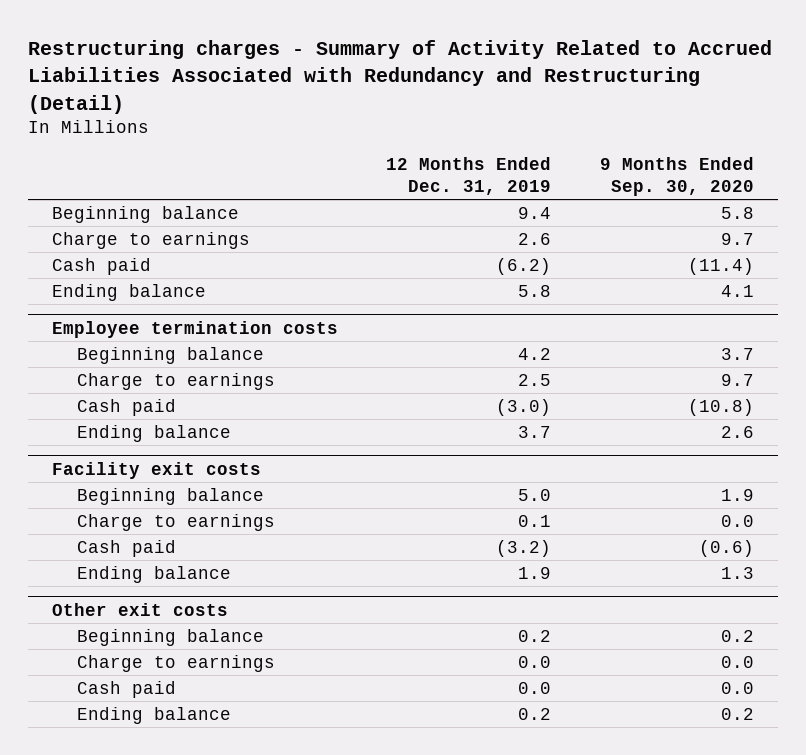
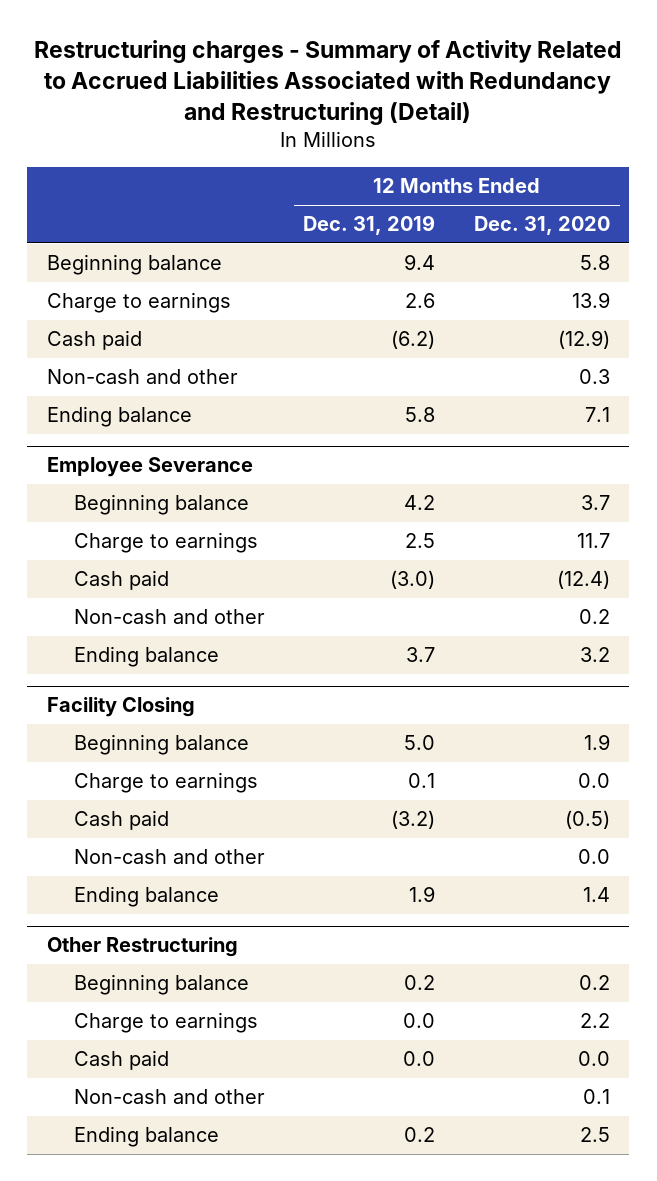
- | 12 Months Ended Dec. 31, 2019 | 9 Months Ended Sep. 30, 2020
+ | 12 Months Ended Dec. 31, 2019 | 12 Months Ended Dec. 31, 2020
+ Non-cash and other | | 0.3
- Employee termination costs
+ Employee Severance
+ Non-cash and other | | 0.2
- Facility exit costs
+ Facility Closing
+ Non-cash and other | | 0.0
- Other exit costs
+ Other Restructuring
+ Non-cash and other | | 0.1

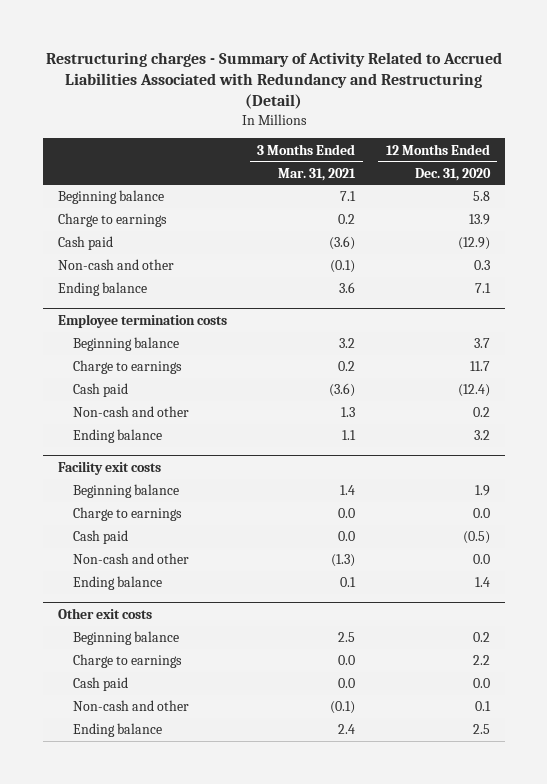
- | 12 Months Ended Dec. 31, 2019 | 12 Months Ended Dec. 31, 2020
+ | 3 Months Ended Mar. 31, 2021 | 12 Months Ended Dec. 31, 2020
- Employee Severance
+ Employee termination costs
- Facility Closing
+ Facility exit costs
- Other Restructuring
+ Other exit costs

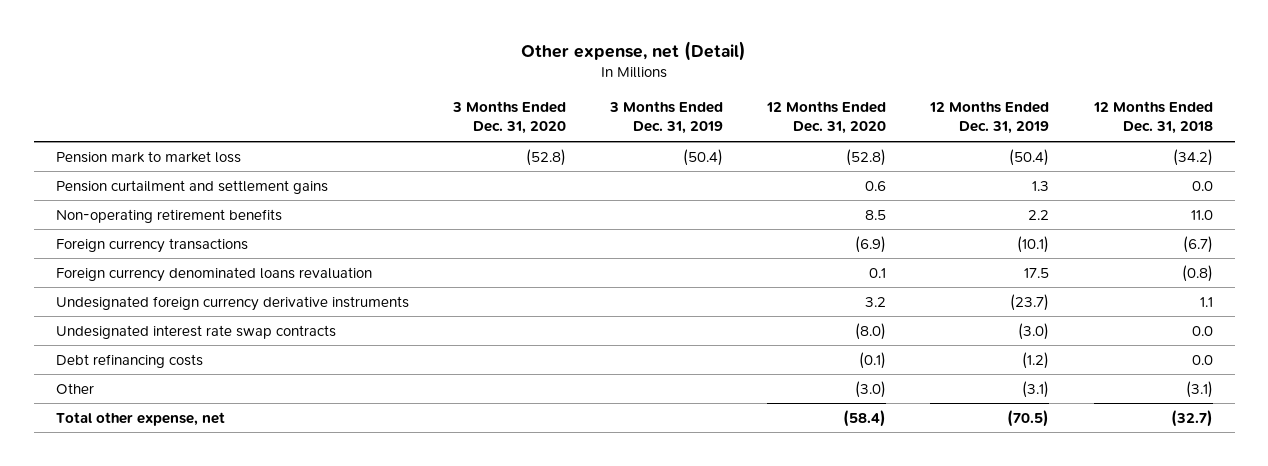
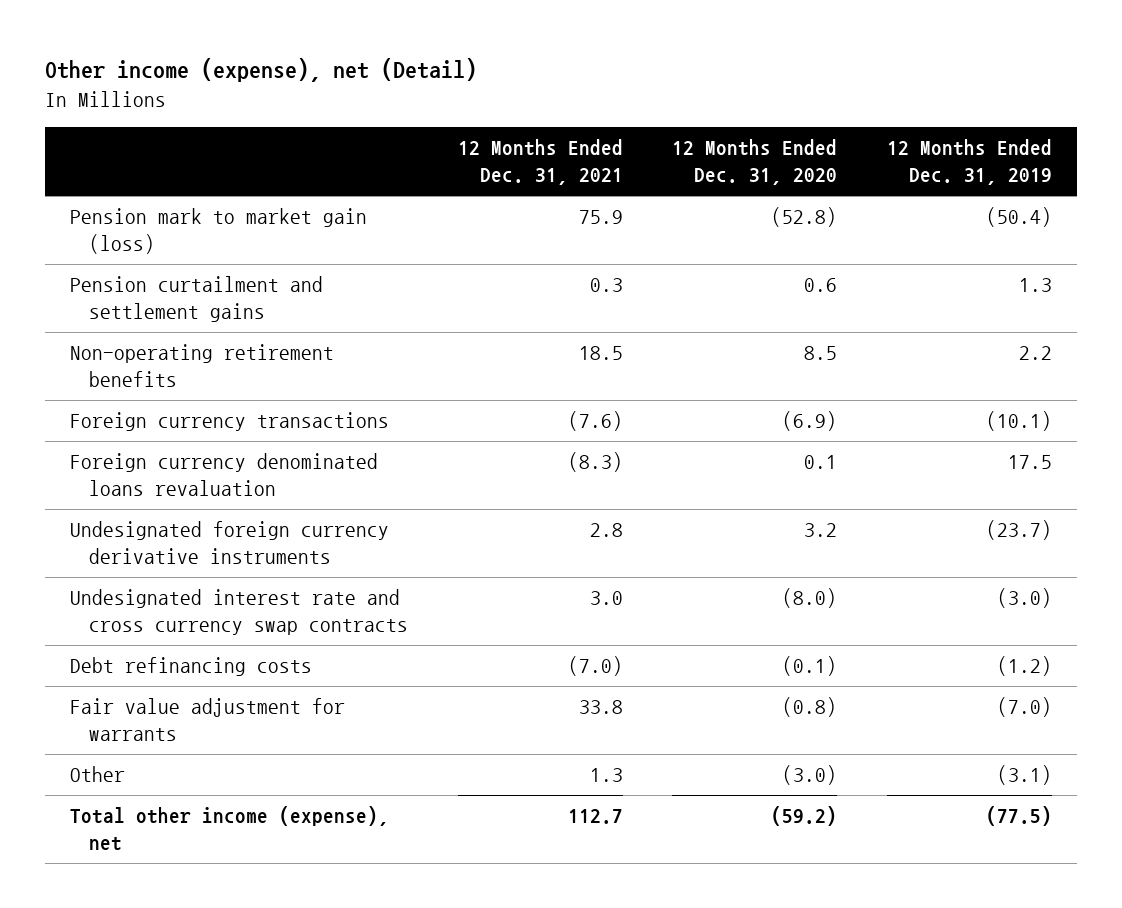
- Other expense, net (Detail)
+ Other income (expense), net (Detail)
- | 3 Months Ended Dec. 31, 2020 | 3 Months Ended Dec. 31, 2019 | 12 Months Ended Dec. 31, 2020 | 12 Months Ended Dec. 31, 2019 | 12 Months Ended Dec. 31, 2018
+ | 12 Months Ended Dec. 31, 2021 | 12 Months Ended Dec. 31, 2020 | 12 Months Ended Dec. 31, 2019
- Pension mark to market loss | (52.8) | (50.4) | (52.8) | (50.4) | (34.2)
+ Pension mark to market gain (loss) | 75.9 | (52.8) | (50.4)
- Undesignated interest rate swap contracts | | | (8.0) | (3.0) | 0.0
+ Undesignated interest rate and cross currency swap contracts | 3.0 | (8.0) | (3.0)
+ Fair value adjustment for warrants | 33.8 | (0.8) | (7.0)
- Total other expense, net | | | (58.4) | (70.5) | (32.7)
+ Total other income (expense), net | 112.7 | (59.2) | (77.5)

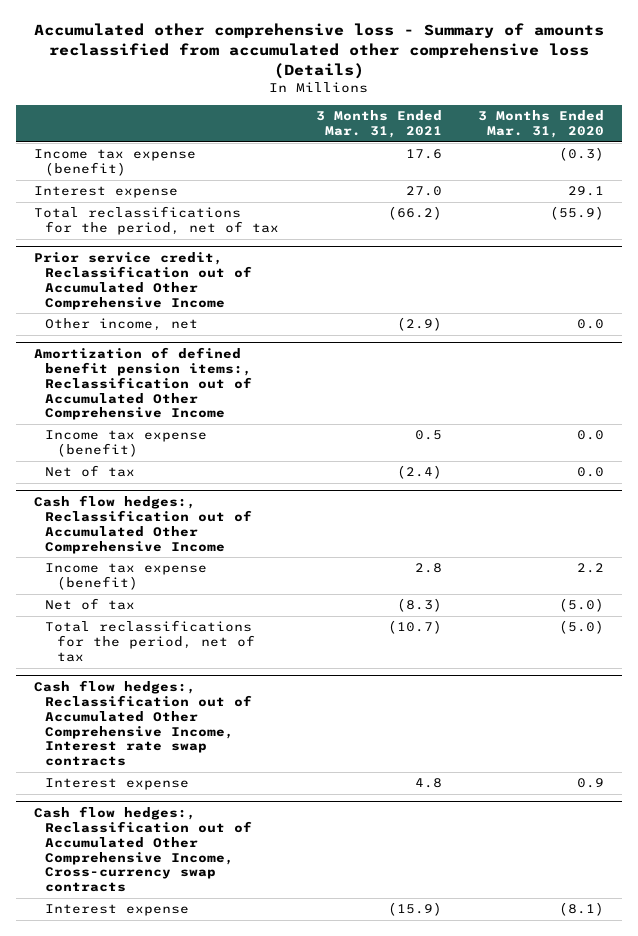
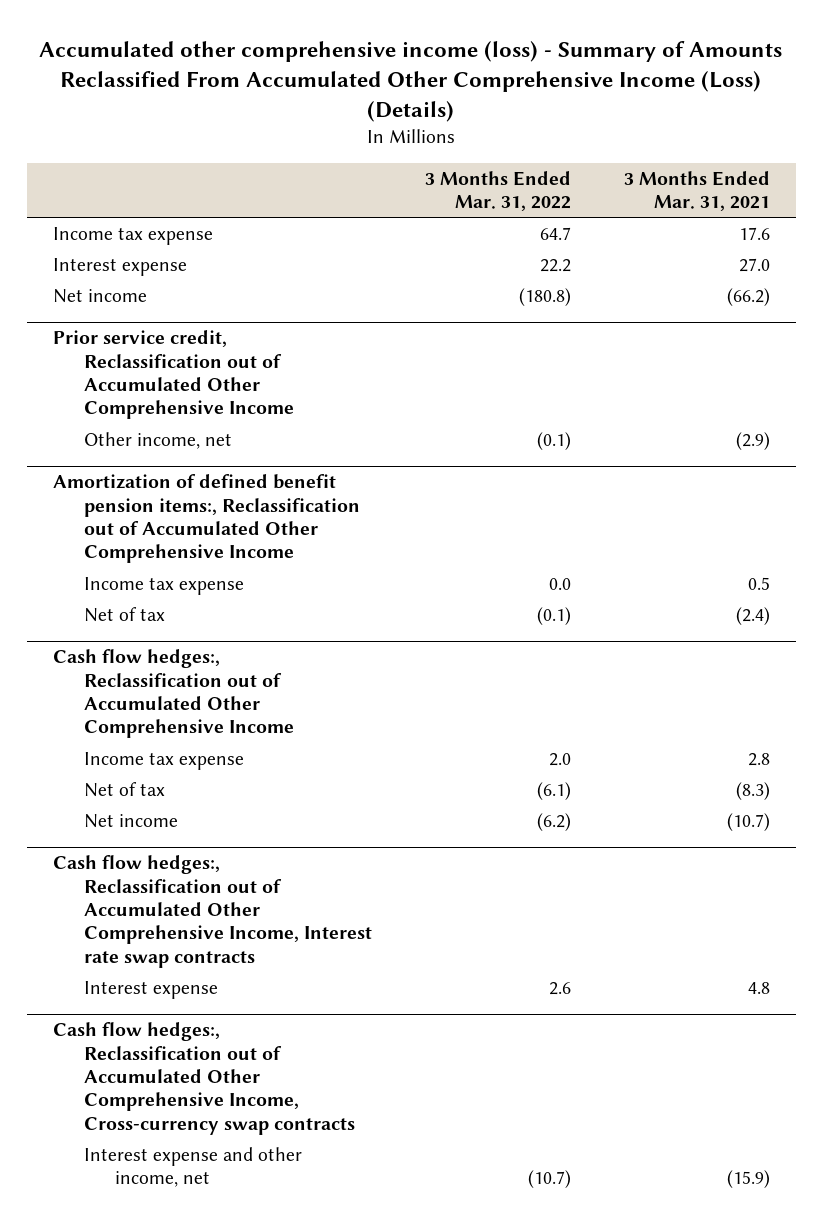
- Accumulated other comprehensive loss - Summary of amounts reclassified from accumulated other comprehensive loss (Details)
+ Accumulated other comprehensive income (loss) - Summary of Amounts Reclassified From Accumulated Other Comprehensive Income (Loss) (Details)
- | 3 Months Ended Mar. 31, 2021 | 3 Months Ended Mar. 31, 2020
+ | 3 Months Ended Mar. 31, 2022 | 3 Months Ended Mar. 31, 2021
- Income tax expense (benefit) | 17.6 | (0.3)
+ Income tax expense | 64.7 | 17.6
- Total reclassifications for the period, net of tax | (66.2) | (55.9)
+ Net income | (180.8) | (66.2)
@ Amortization of defined benefit pension items:, Reclassification out of Accumulated Other Comprehensive Income
- Income tax expense (benefit) | 0.5 | 0.0
+ Income tax expense | 0.0 | 0.5
@ Cash flow hedges:, Reclassification out of Accumulated Other Comprehensive Income
- Income tax expense (benefit) | 2.8 | 2.2
+ Income tax expense | 2.0 | 2.8
- Total reclassifications for the period, net of tax | (10.7) | (5.0)
+ Net income | (6.2) | (10.7)
@ Cash flow hedges:, Reclassification out of Accumulated Other Comprehensive Income, Cross-currency swap contracts
- Interest expense | (15.9) | (8.1)
+ Interest expense and other income, net | (10.7) | (15.9)

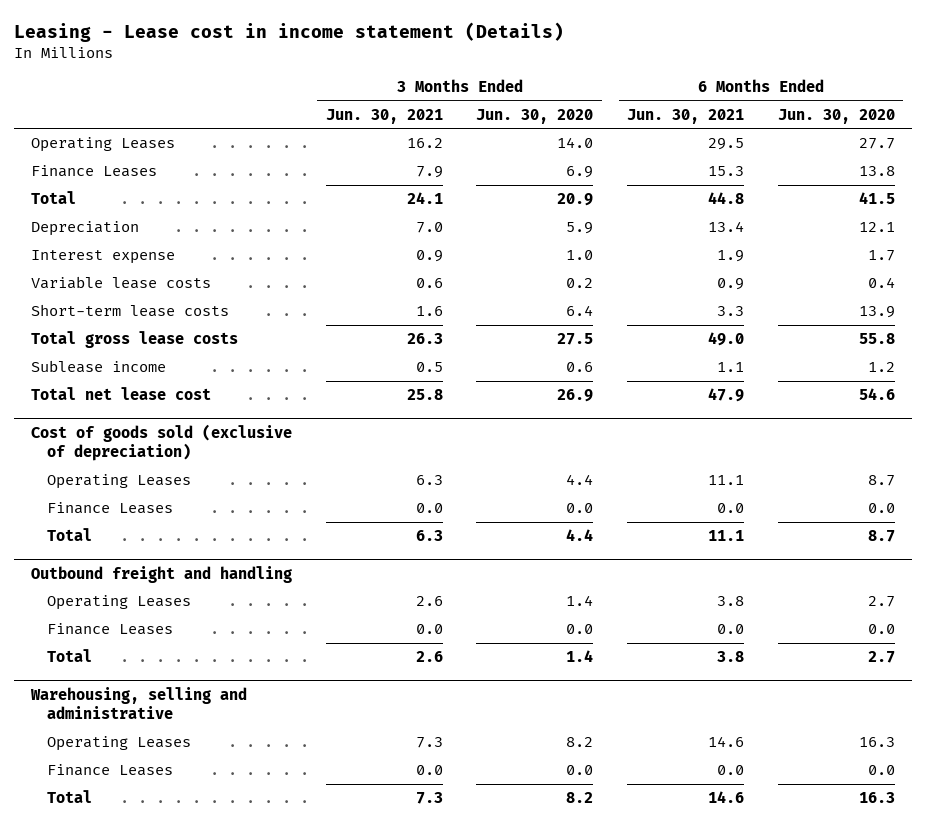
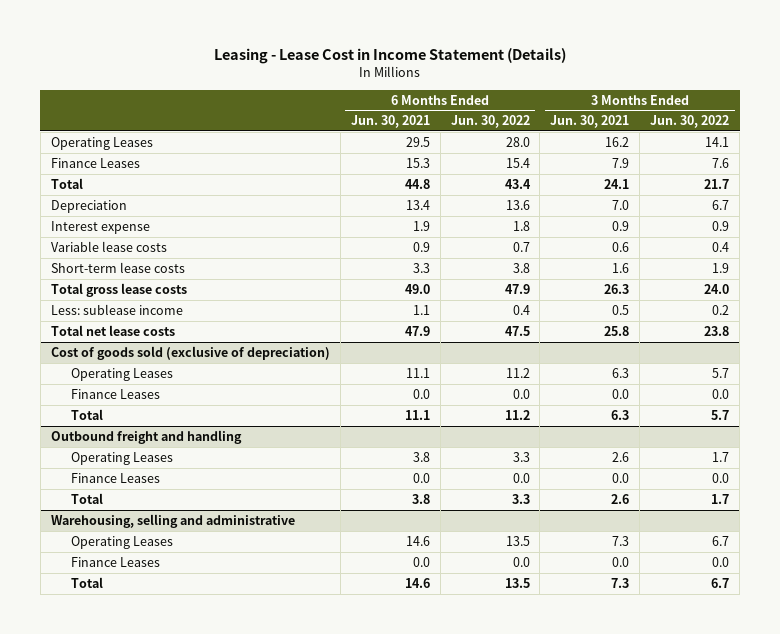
- Leasing - Lease cost in income statement (Details)
+ Leasing - Lease Cost in Income Statement (Details)
- | 3 Months Ended Jun. 30, 2021 | 3 Months Ended Jun. 30, 2020 | 6 Months Ended Jun. 30, 2021 | 6 Months Ended Jun. 30, 2020
+ | 6 Months Ended Jun. 30, 2021 | 6 Months Ended Jun. 30, 2022 | 3 Months Ended Jun. 30, 2021 | 3 Months Ended Jun. 30, 2022
- Sublease income | 0.5 | 0.6 | 1.1 | 1.2
- Total net lease cost | 25.8 | 26.9 | 47.9 | 54.6
+ Less: sublease income | 1.1 | 0.4 | 0.5 | 0.2
+ Total net lease costs | 47.9 | 47.5 | 25.8 | 23.8

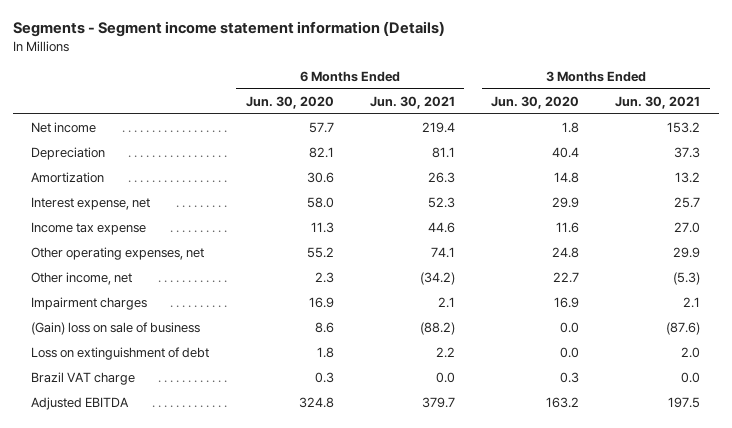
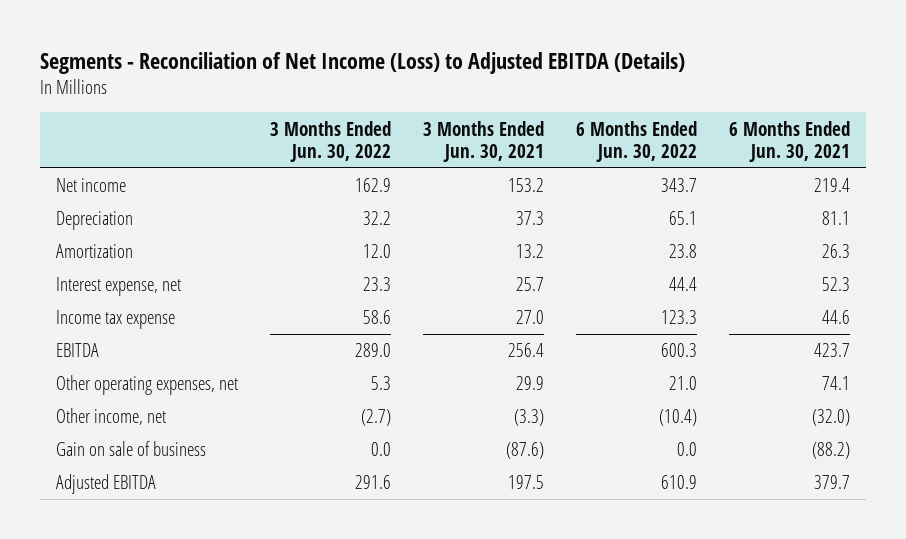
- Segments - Segment income statement information (Details)
+ Segments - Reconciliation of Net Income (Loss) to Adjusted EBITDA (Details)
- | 6 Months Ended Jun. 30, 2020 | 6 Months Ended Jun. 30, 2021 | 3 Months Ended Jun. 30, 2020 | 3 Months Ended Jun. 30, 2021
+ | 3 Months Ended Jun. 30, 2022 | 3 Months Ended Jun. 30, 2021 | 6 Months Ended Jun. 30, 2022 | 6 Months Ended Jun. 30, 2021
+ EBITDA | 289.0 | 256.4 | 600.3 | 423.7
- Other income, net | 2.3 | (34.2) | 22.7 | (5.3)
- Impairment charges | 16.9 | 2.1 | 16.9 | 2.1
- (Gain) loss on sale of business | 8.6 | (88.2) | 0.0 | (87.6)
- Loss on extinguishment of debt | 1.8 | 2.2 | 0.0 | 2.0
- Brazil VAT charge | 0.3 | 0.0 | 0.3 | 0.0
+ Other income, net | (2.7) | (3.3) | (10.4) | (32.0)
+ Gain on sale of business | 0.0 | (87.6) | 0.0 | (88.2)

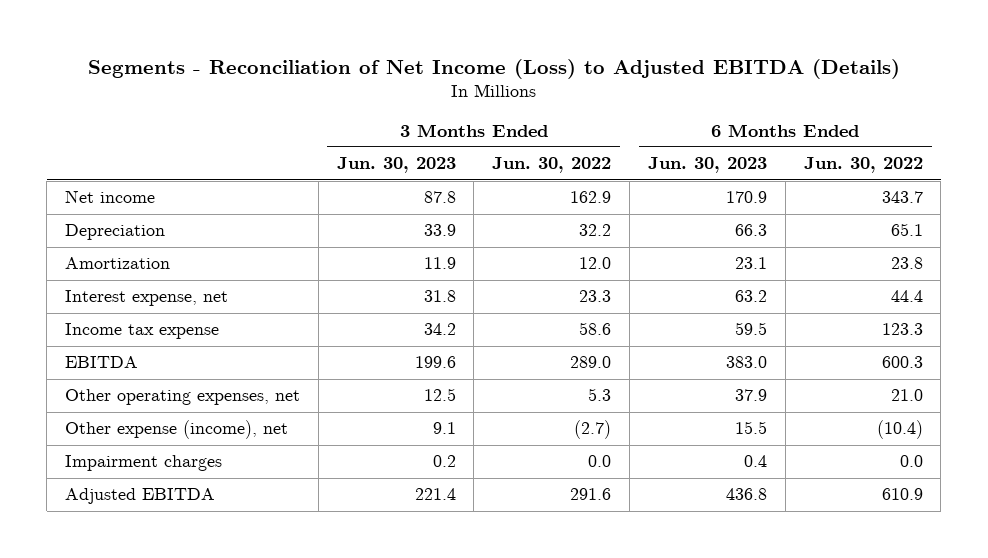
- | 3 Months Ended Jun. 30, 2022 | 3 Months Ended Jun. 30, 2021 | 6 Months Ended Jun. 30, 2022 | 6 Months Ended Jun. 30, 2021
+ | 3 Months Ended Jun. 30, 2023 | 3 Months Ended Jun. 30, 2022 | 6 Months Ended Jun. 30, 2023 | 6 Months Ended Jun. 30, 2022
- Other income, net | (2.7) | (3.3) | (10.4) | (32.0)
- Gain on sale of business | 0.0 | (87.6) | 0.0 | (88.2)
+ Other expense (income), net | 9.1 | (2.7) | 15.5 | (10.4)
+ Impairment charges | 0.2 | 0.0 | 0.4 | 0.0

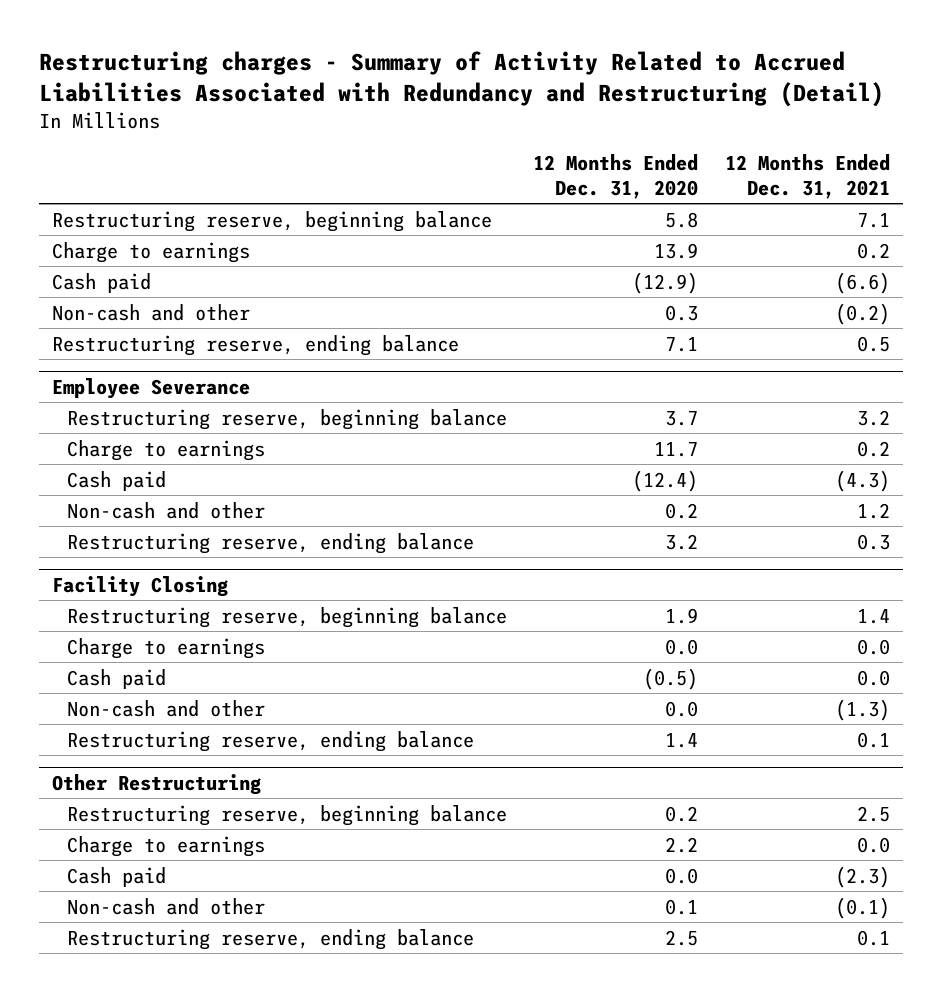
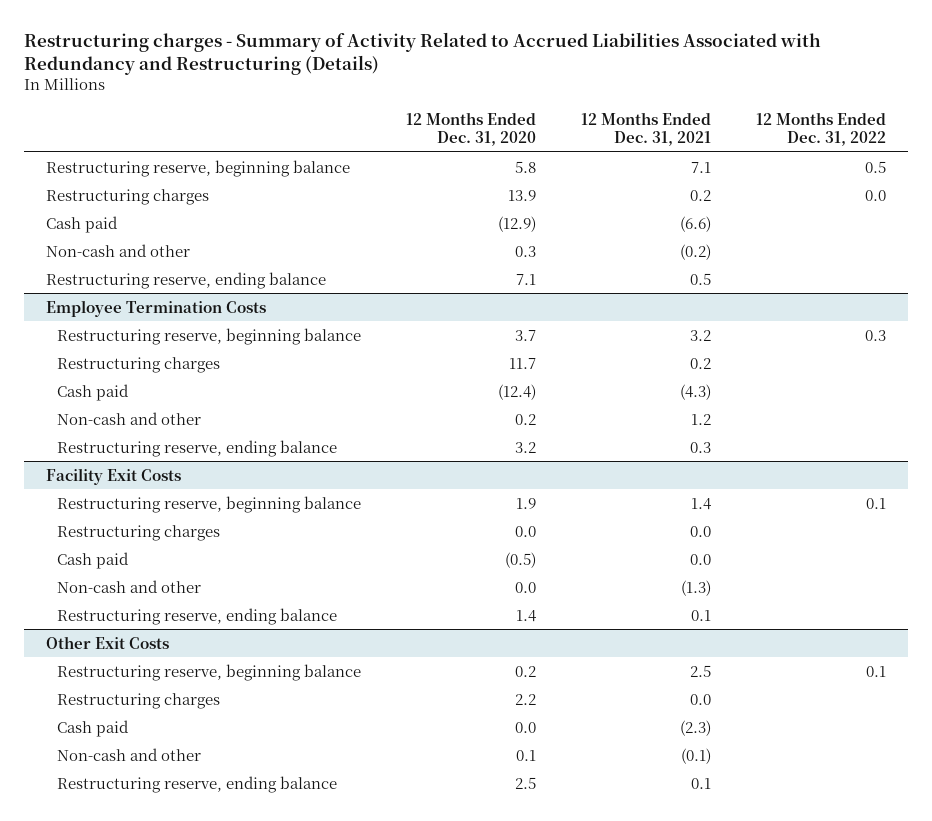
- Restructuring charges - Summary of Activity Related to Accrued Liabilities Associated with Redundancy and Restructuring (Detail)
+ Restructuring charges - Summary of Activity Related to Accrued Liabilities Associated with Redundancy and Restructuring (Details)
- | 12 Months Ended Dec. 31, 2020 | 12 Months Ended Dec. 31, 2021
+ | 12 Months Ended Dec. 31, 2020 | 12 Months Ended Dec. 31, 2021 | 12 Months Ended Dec. 31, 2022
- Charge to earnings | 13.9 | 0.2
+ Restructuring charges | 13.9 | 0.2 | 0.0
- Employee Severance
+ Employee Termination Costs
- Charge to earnings | 11.7 | 0.2
+ Restructuring charges | 11.7 | 0.2 |
- Facility Closing
+ Facility Exit Costs
- Charge to earnings | 0.0 | 0.0
+ Restructuring charges | 0.0 | 0.0 |
- Other Restructuring
+ Other Exit Costs
- Charge to earnings | 2.2 | 0.0
+ Restructuring charges | 2.2 | 0.0 |

